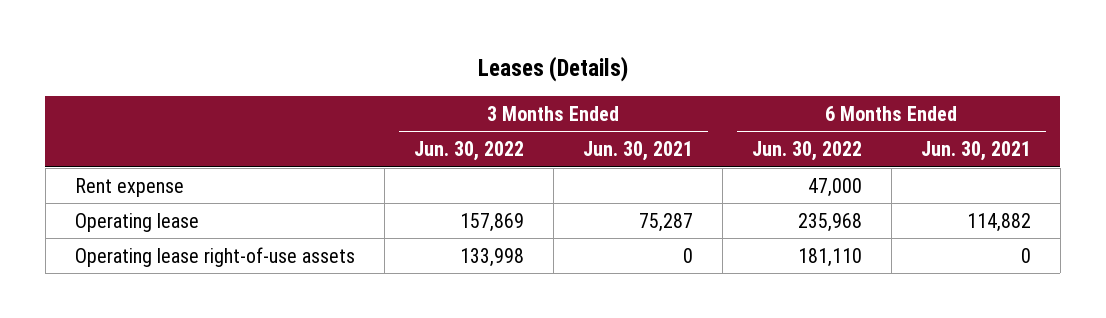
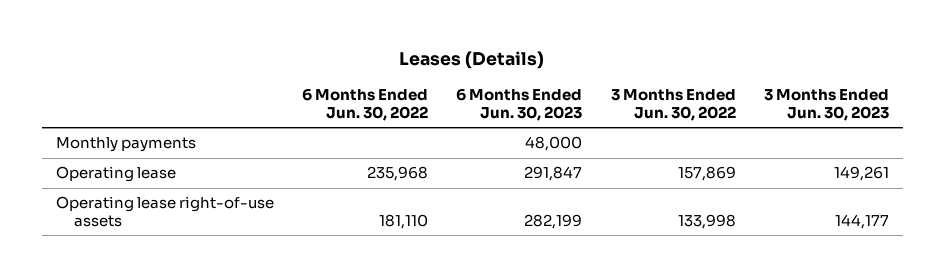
- | 3 Months Ended Jun. 30, 2022 | 3 Months Ended Jun. 30, 2021 | 6 Months Ended Jun. 30, 2022 | 6 Months Ended Jun. 30, 2021
+ | 6 Months Ended Jun. 30, 2022 | 6 Months Ended Jun. 30, 2023 | 3 Months Ended Jun. 30, 2022 | 3 Months Ended Jun. 30, 2023
- Rent expense | | | 47,000 |
+ Monthly payments | | 48,000 | |

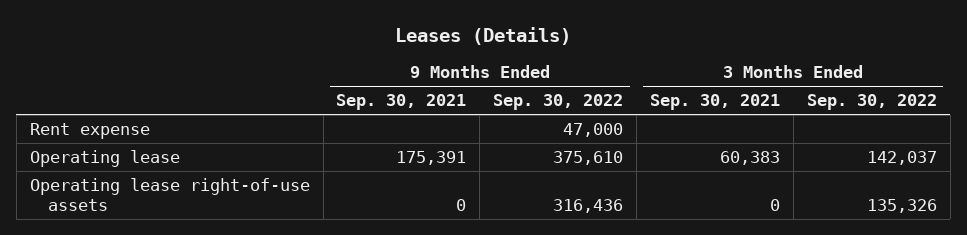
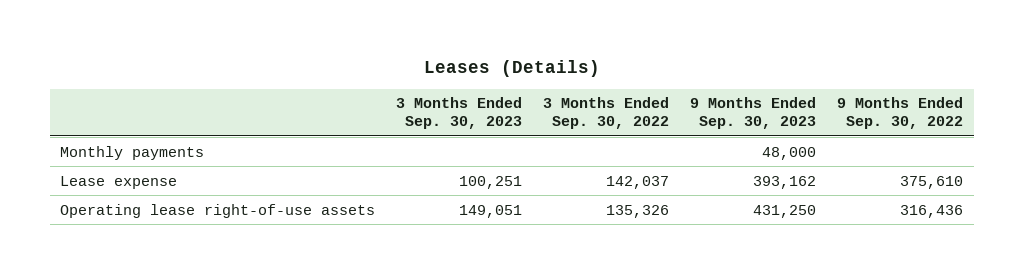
- | 9 Months Ended Sep. 30, 2021 | 9 Months Ended Sep. 30, 2022 | 3 Months Ended Sep. 30, 2021 | 3 Months Ended Sep. 30, 2022
+ | 3 Months Ended Sep. 30, 2023 | 3 Months Ended Sep. 30, 2022 | 9 Months Ended Sep. 30, 2023 | 9 Months Ended Sep. 30, 2022
- Rent expense | | 47,000 | |
- Operating lease | 175,391 | 375,610 | 60,383 | 142,037
+ Monthly payments | | | 48,000 |
+ Lease expense | 100,251 | 142,037 | 393,162 | 375,610

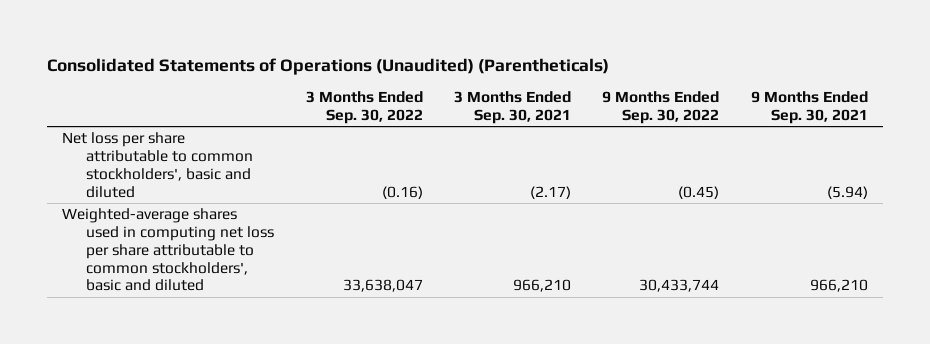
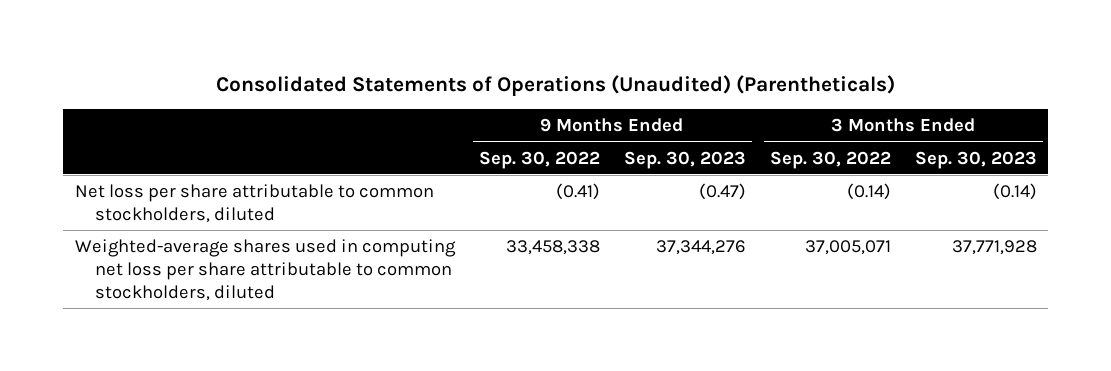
- | 3 Months Ended Sep. 30, 2022 | 3 Months Ended Sep. 30, 2021 | 9 Months Ended Sep. 30, 2022 | 9 Months Ended Sep. 30, 2021
+ | 9 Months Ended Sep. 30, 2022 | 9 Months Ended Sep. 30, 2023 | 3 Months Ended Sep. 30, 2022 | 3 Months Ended Sep. 30, 2023
- Net loss per share attributable to common stockholders', basic and diluted | (0.16) | (2.17) | (0.45) | (5.94)
- Weighted-average shares used in computing net loss per share attributable to common stockholders', basic and diluted | 33,638,047 | 966,210 | 30,433,744 | 966,210
+ Net loss per share attributable to common stockholders, diluted | (0.41) | (0.47) | (0.14) | (0.14)
+ Weighted-average shares used in computing net loss per share attributable to common stockholders, diluted | 33,458,338 | 37,344,276 | 37,005,071 | 37,771,928

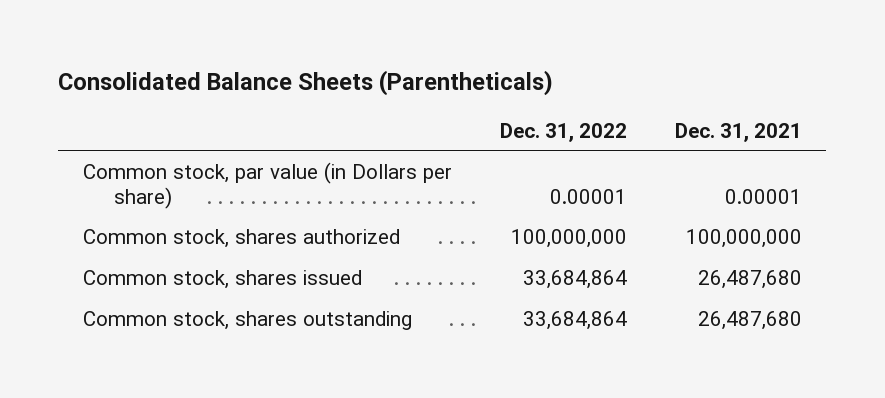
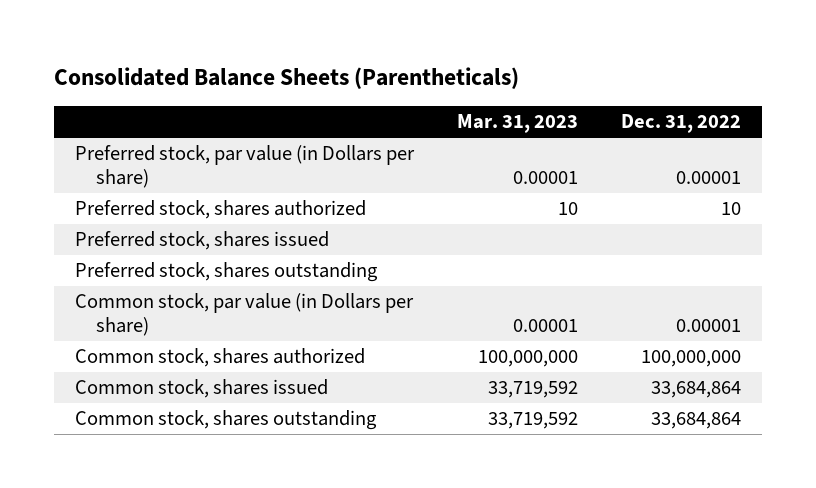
- | Dec. 31, 2022 | Dec. 31, 2021
+ | Mar. 31, 2023 | Dec. 31, 2022
+ Preferred stock, par value (in Dollars per share) | 0.00001 | 0.00001
+ Preferred stock, shares authorized | 10 | 10
+ Preferred stock, shares issued
+ Preferred stock, shares outstanding

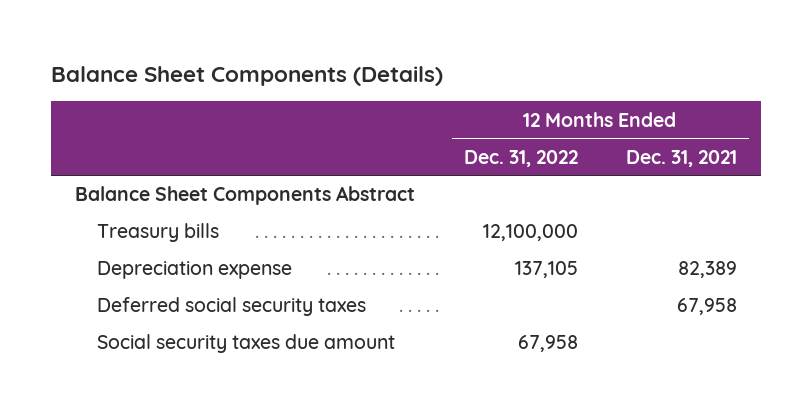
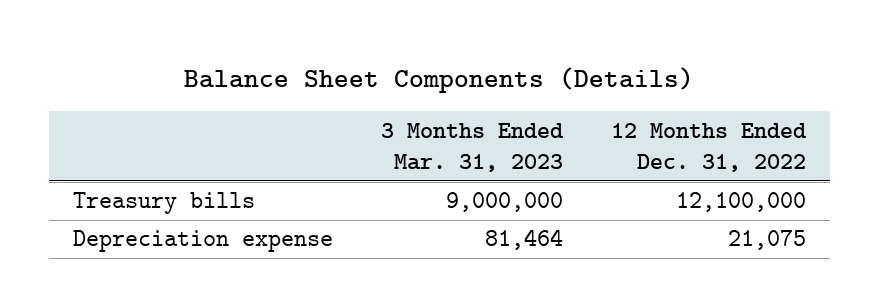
- | 12 Months Ended Dec. 31, 2022 | 12 Months Ended Dec. 31, 2021
+ | 3 Months Ended Mar. 31, 2023 | 12 Months Ended Dec. 31, 2022
- Balance Sheet Components Abstract
- Depreciation expense | 137,105 | 82,389
- Deferred social security taxes | | 67,958
- Social security taxes due amount | 67,958 |
+ Depreciation expense | 81,464 | 21,075

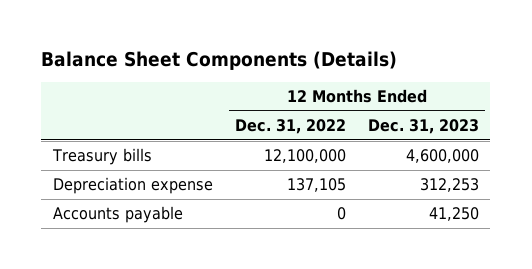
- | 3 Months Ended Mar. 31, 2023 | 12 Months Ended Dec. 31, 2022
+ | 12 Months Ended Dec. 31, 2022 | 12 Months Ended Dec. 31, 2023
- Depreciation expense | 81,464 | 21,075
+ Depreciation expense | 137,105 | 312,253
+ Accounts payable | 0 | 41,250

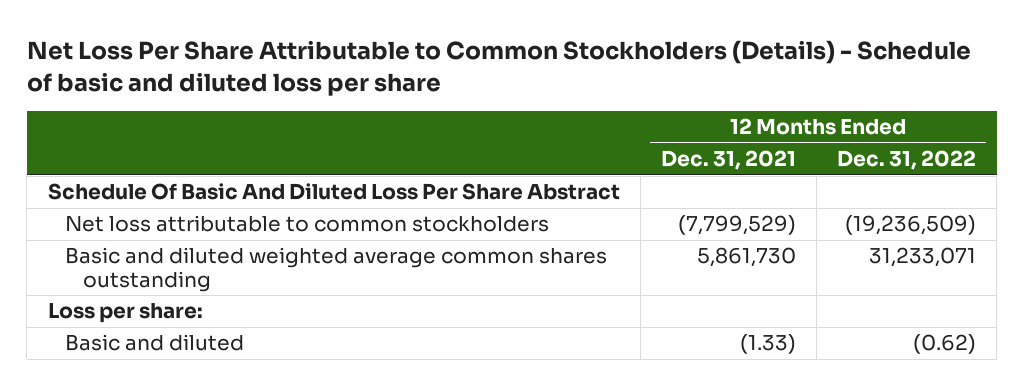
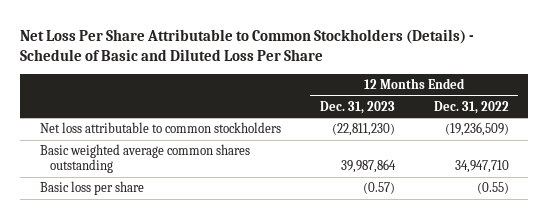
- Net Loss Per Share Attributable to Common Stockholders (Details) - Schedule of basic and diluted loss per share
+ Net Loss Per Share Attributable to Common Stockholders (Details) - Schedule of Basic and Diluted Loss Per Share
- | 12 Months Ended Dec. 31, 2021 | 12 Months Ended Dec. 31, 2022
+ | 12 Months Ended Dec. 31, 2023 | 12 Months Ended Dec. 31, 2022
- Schedule Of Basic And Diluted Loss Per Share Abstract
- Basic and diluted weighted average common shares outstanding | 5,861,730 | 31,233,071
- Loss per share:
- Basic and diluted | (1.33) | (0.62)
+ Basic weighted average common shares outstanding | 39,987,864 | 34,947,710
+ Basic loss per share | (0.57) | (0.55)

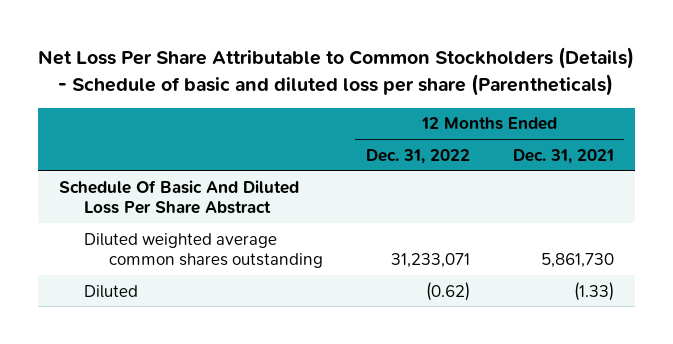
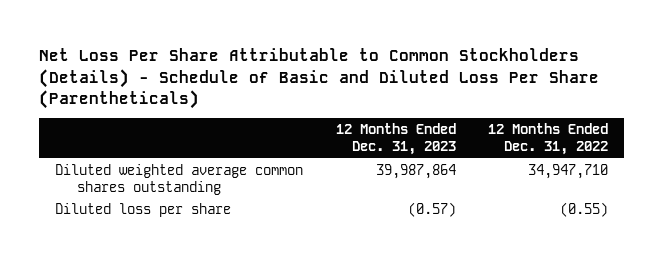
- Net Loss Per Share Attributable to Common Stockholders (Details) - Schedule of basic and diluted loss per share (Parentheticals)
+ Net Loss Per Share Attributable to Common Stockholders (Details) - Schedule of Basic and Diluted Loss Per Share (Parentheticals)
- | 12 Months Ended Dec. 31, 2022 | 12 Months Ended Dec. 31, 2021
+ | 12 Months Ended Dec. 31, 2023 | 12 Months Ended Dec. 31, 2022
- Schedule Of Basic And Diluted Loss Per Share Abstract
- Diluted weighted average common shares outstanding | 31,233,071 | 5,861,730
- Diluted | (0.62) | (1.33)
+ Diluted weighted average common shares outstanding | 39,987,864 | 34,947,710
+ Diluted loss per share | (0.57) | (0.55)

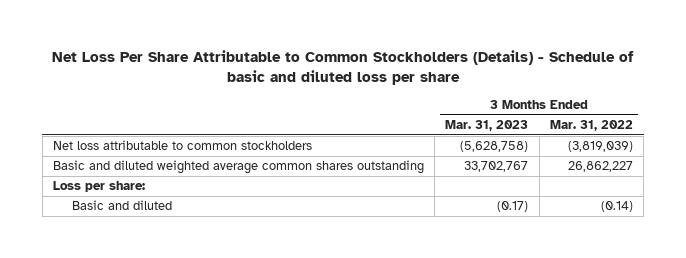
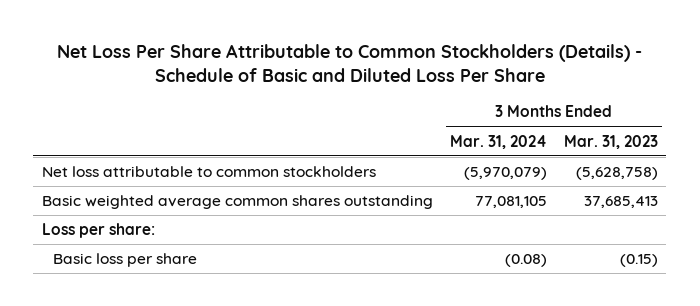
- Net Loss Per Share Attributable to Common Stockholders (Details) - Schedule of basic and diluted loss per share
+ Net Loss Per Share Attributable to Common Stockholders (Details) - Schedule of Basic and Diluted Loss Per Share
- | 3 Months Ended Mar. 31, 2023 | 3 Months Ended Mar. 31, 2022
+ | 3 Months Ended Mar. 31, 2024 | 3 Months Ended Mar. 31, 2023
- Basic and diluted weighted average common shares outstanding | 33,702,767 | 26,862,227
+ Basic weighted average common shares outstanding | 77,081,105 | 37,685,413
- Basic and diluted | (0.17) | (0.14)
+ Basic loss per share | (0.08) | (0.15)

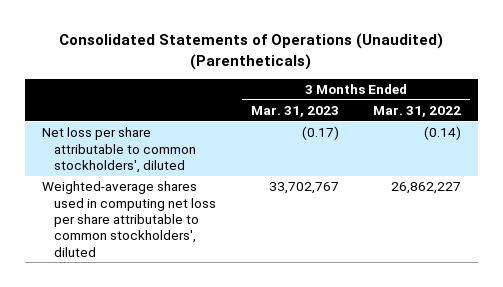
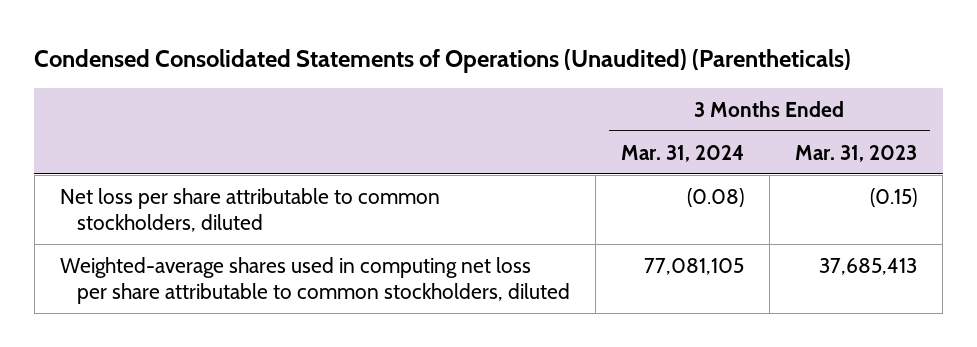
- Consolidated Statements of Operations (Unaudited) (Parentheticals)
+ Condensed Consolidated Statements of Operations (Unaudited) (Parentheticals)
- | 3 Months Ended Mar. 31, 2023 | 3 Months Ended Mar. 31, 2022
+ | 3 Months Ended Mar. 31, 2024 | 3 Months Ended Mar. 31, 2023
- Net loss per share attributable to common stockholders', diluted | (0.17) | (0.14)
- Weighted-average shares used in computing net loss per share attributable to common stockholders', diluted | 33,702,767 | 26,862,227
+ Net loss per share attributable to common stockholders, diluted | (0.08) | (0.15)
+ Weighted-average shares used in computing net loss per share attributable to common stockholders, diluted | 77,081,105 | 37,685,413

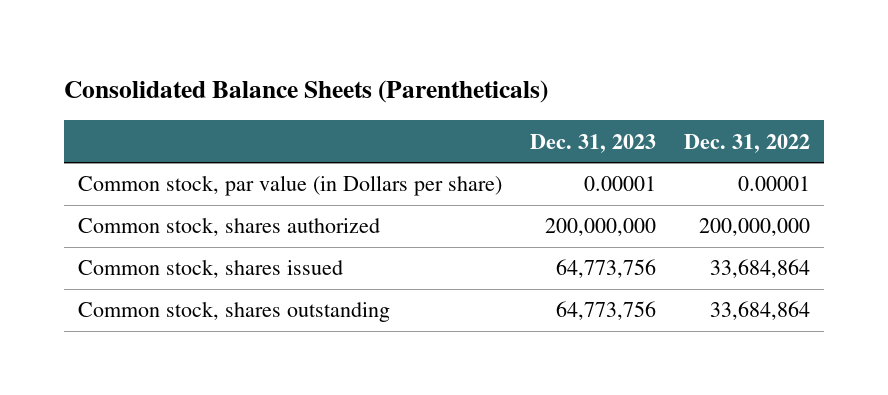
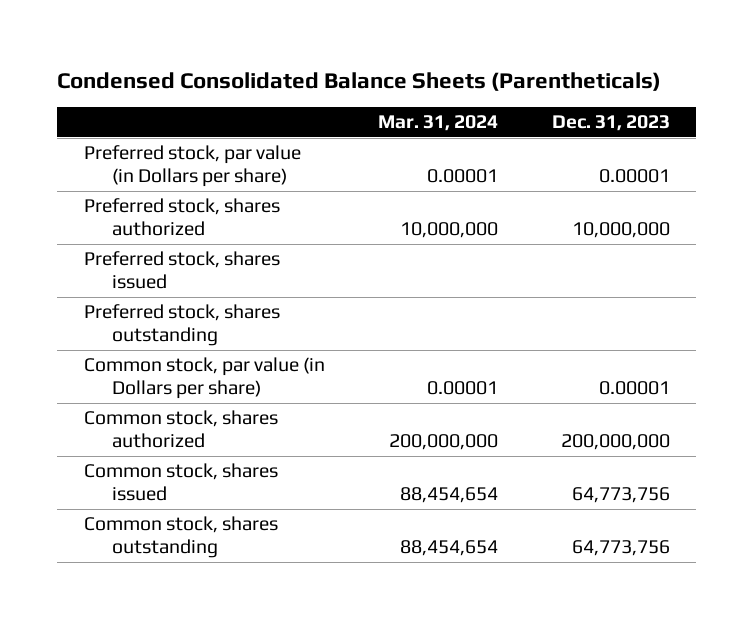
- Consolidated Balance Sheets (Parentheticals)
+ Condensed Consolidated Balance Sheets (Parentheticals)
- | Dec. 31, 2023 | Dec. 31, 2022
+ | Mar. 31, 2024 | Dec. 31, 2023
+ Preferred stock, par value (in Dollars per share) | 0.00001 | 0.00001
+ Preferred stock, shares authorized | 10,000,000 | 10,000,000
+ Preferred stock, shares issued
+ Preferred stock, shares outstanding

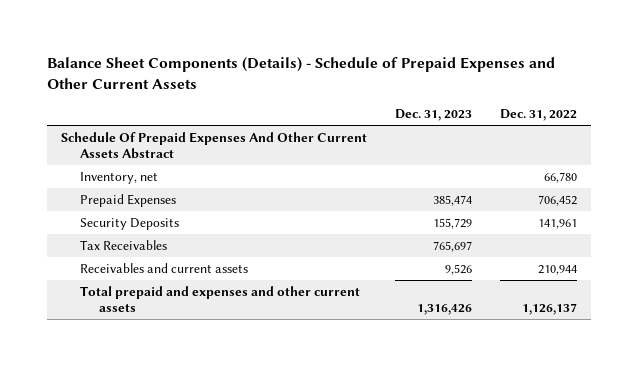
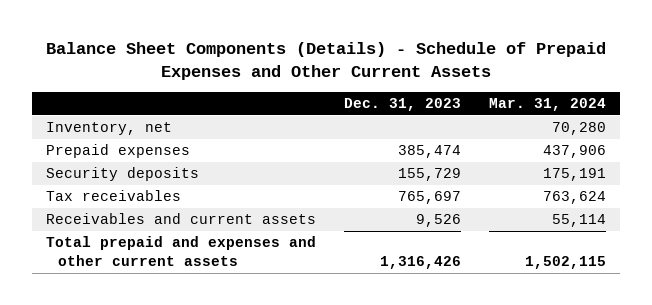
- | Dec. 31, 2023 | Dec. 31, 2022
+ | Dec. 31, 2023 | Mar. 31, 2024
- Schedule Of Prepaid Expenses And Other Current Assets Abstract
- Prepaid Expenses | 385,474 | 706,452
- Security Deposits | 155,729 | 141,961
- Tax Receivables | 765,697 |
+ Prepaid expenses | 385,474 | 437,906
+ Security deposits | 155,729 | 175,191
+ Tax receivables | 765,697 | 763,624

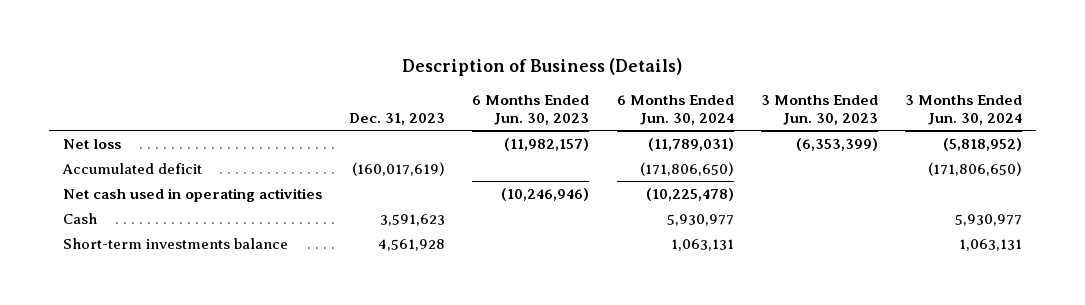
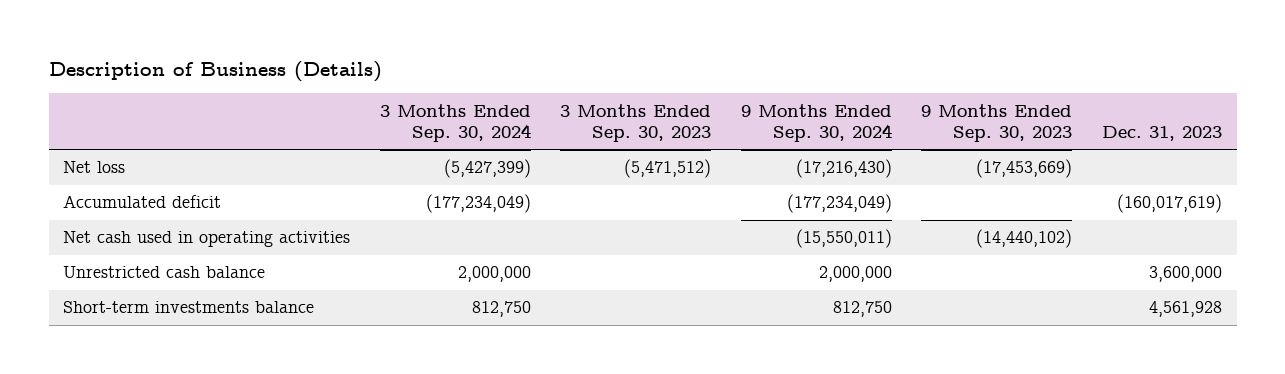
- | Dec. 31, 2023 | 6 Months Ended Jun. 30, 2023 | 6 Months Ended Jun. 30, 2024 | 3 Months Ended Jun. 30, 2023 | 3 Months Ended Jun. 30, 2024
+ | 3 Months Ended Sep. 30, 2024 | 3 Months Ended Sep. 30, 2023 | 9 Months Ended Sep. 30, 2024 | 9 Months Ended Sep. 30, 2023 | Dec. 31, 2023
- Cash | 3,591,623 | | 5,930,977 | | 5,930,977
+ Unrestricted cash balance | 2,000,000 | | 2,000,000 | | 3,600,000

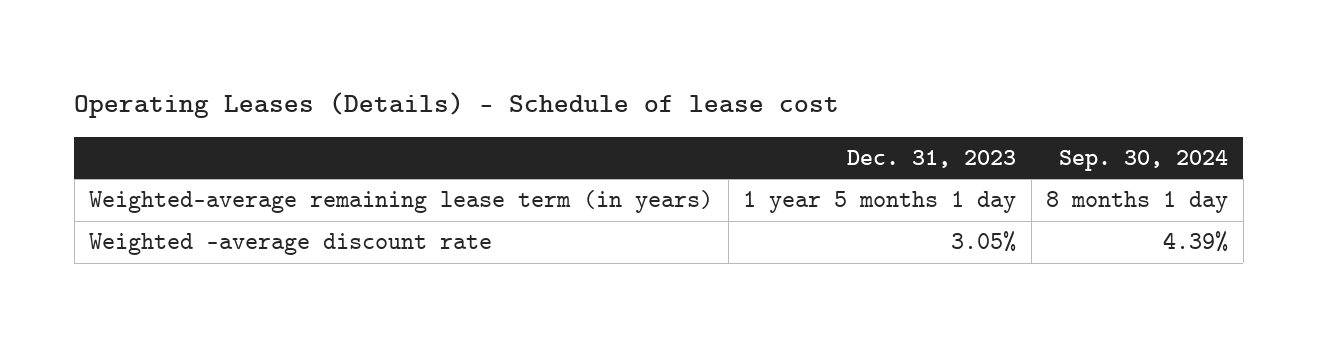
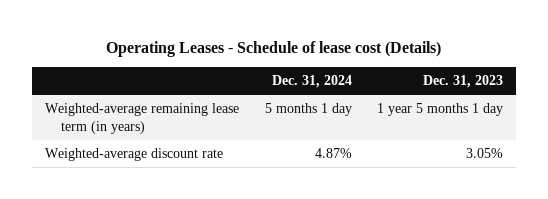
- Operating Leases (Details) - Schedule of lease cost
+ Operating Leases - Schedule of lease cost (Details)
- | Dec. 31, 2023 | Sep. 30, 2024
+ | Dec. 31, 2024 | Dec. 31, 2023
- Weighted -average discount rate | 3.05% | 4.39%
+ Weighted-average discount rate | 4.87% | 3.05%

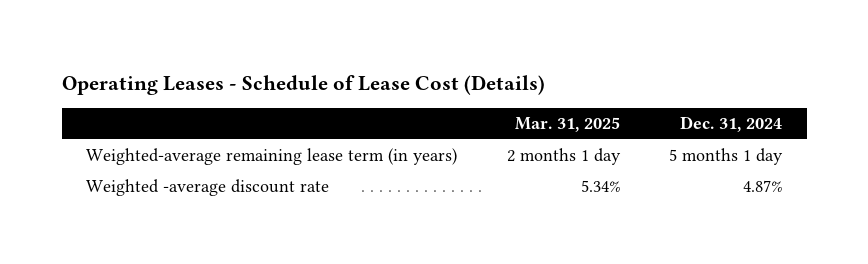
- Operating Leases - Schedule of lease cost (Details)
+ Operating Leases - Schedule of Lease Cost (Details)
- | Dec. 31, 2024 | Dec. 31, 2023
+ | Mar. 31, 2025 | Dec. 31, 2024
- Weighted-average discount rate | 4.87% | 3.05%
+ Weighted -average discount rate | 5.34% | 4.87%

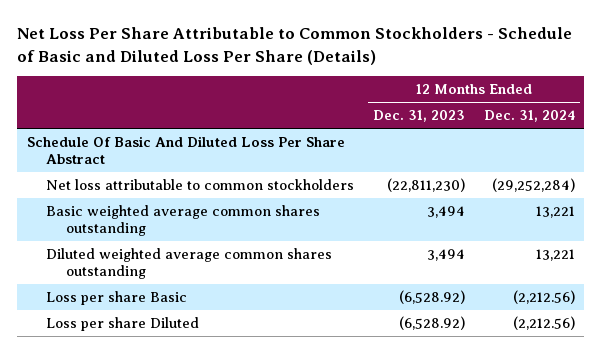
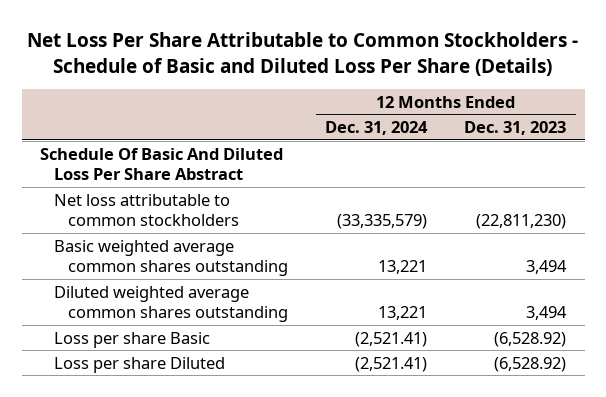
- | 12 Months Ended Dec. 31, 2023 | 12 Months Ended Dec. 31, 2024
+ | 12 Months Ended Dec. 31, 2024 | 12 Months Ended Dec. 31, 2023
- Net loss attributable to common stockholders | (22,811,230) | (29,252,284)
+ Net loss attributable to common stockholders | (33,335,579) | (22,811,230)
- Loss per share Basic | (6,528.92) | (2,212.56)
- Loss per share Diluted | (6,528.92) | (2,212.56)
+ Loss per share Basic | (2,521.41) | (6,528.92)
+ Loss per share Diluted | (2,521.41) | (6,528.92)

